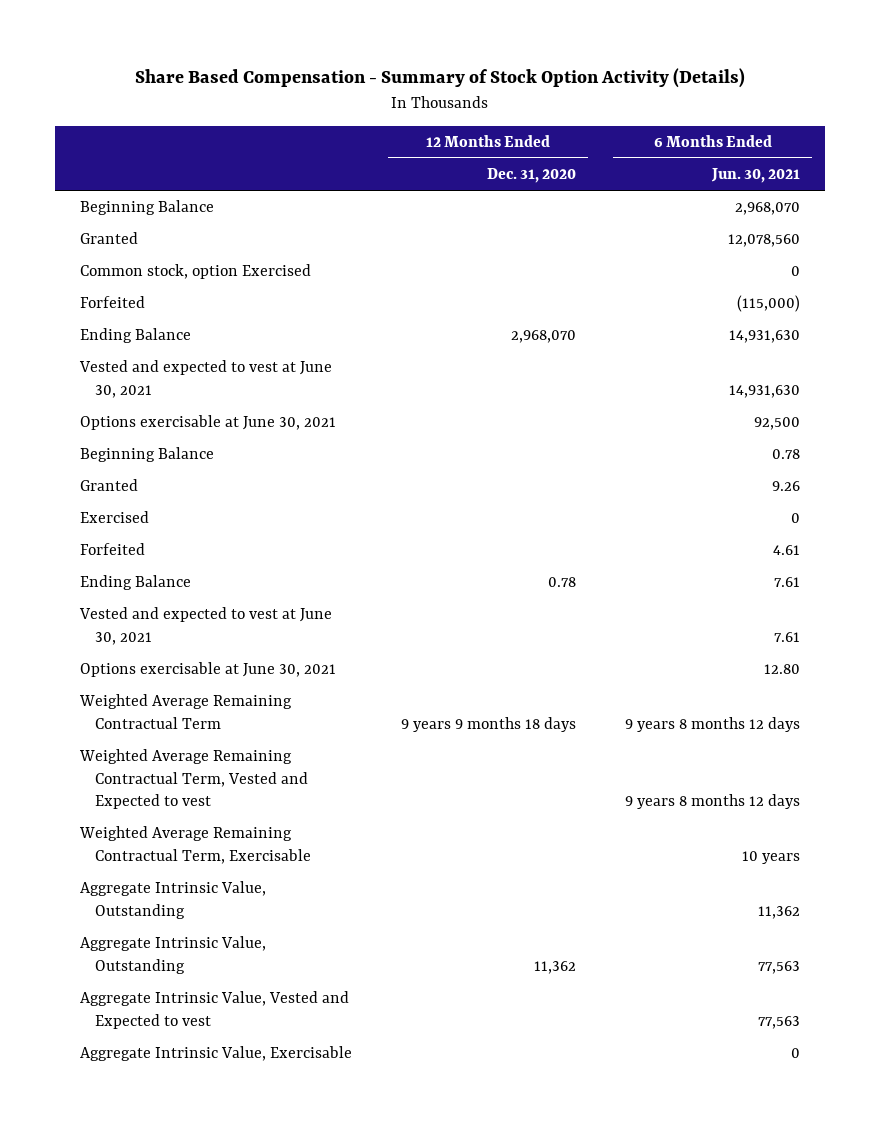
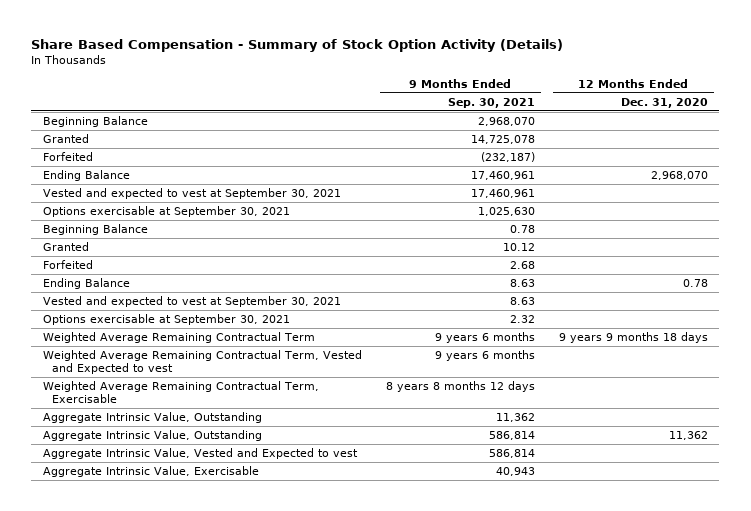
- | 12 Months Ended Dec. 31, 2020 | 6 Months Ended Jun. 30, 2021
+ | 9 Months Ended Sep. 30, 2021 | 12 Months Ended Dec. 31, 2020
- Common stock, option Exercised | | 0
- Vested and expected to vest at June 30, 2021 | | 14,931,630
- Options exercisable at June 30, 2021 | | 92,500
+ Vested and expected to vest at September 30, 2021 | 17,460,961 |
+ Options exercisable at September 30, 2021 | 1,025,630 |
- Exercised | | 0
- Vested and expected to vest at June 30, 2021 | | 7.61
- Options exercisable at June 30, 2021 | | 12.80
+ Vested and expected to vest at September 30, 2021 | 8.63 |
+ Options exercisable at September 30, 2021 | 2.32 |

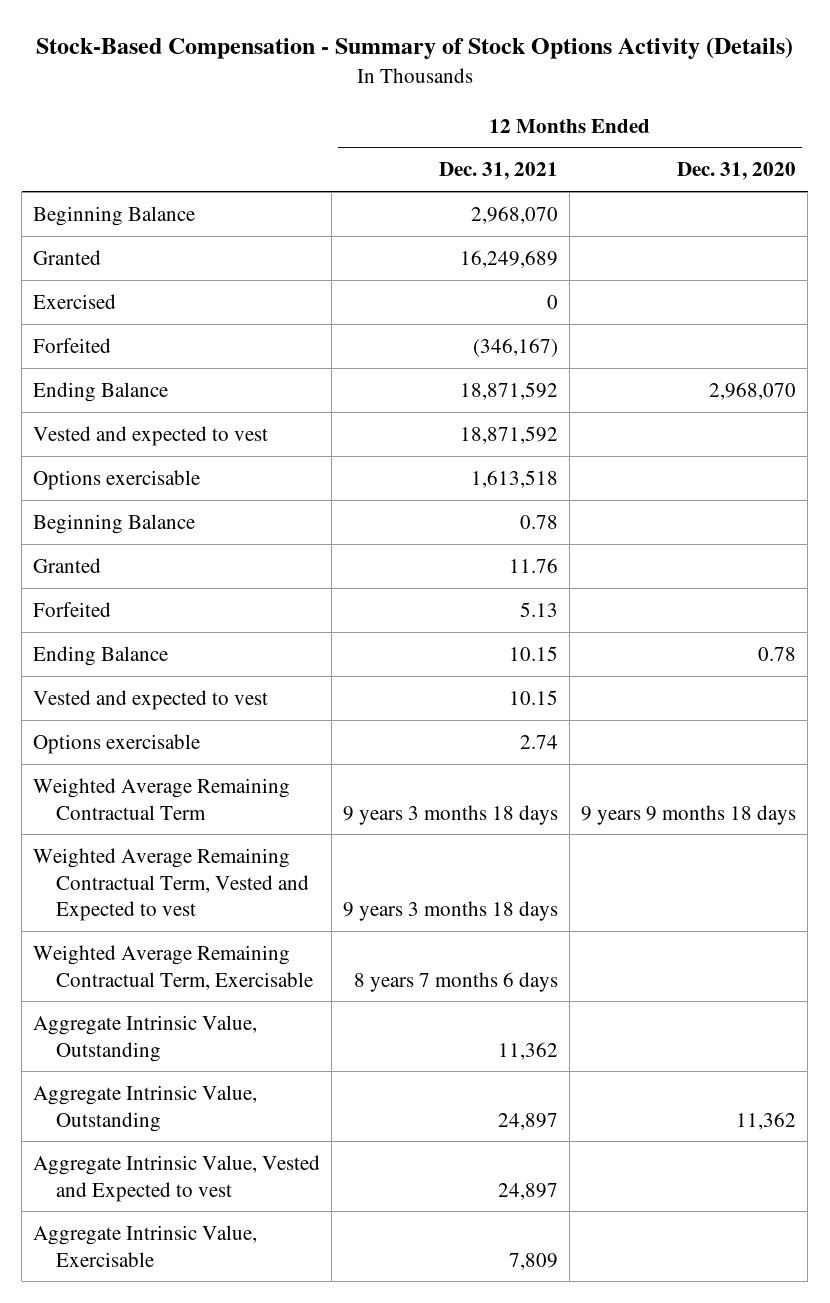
- Share Based Compensation - Summary of Stock Option Activity (Details)
+ Stock-Based Compensation - Summary of Stock Options Activity (Details)
- | 9 Months Ended Sep. 30, 2021 | 12 Months Ended Dec. 31, 2020
+ | 12 Months Ended Dec. 31, 2021 | 12 Months Ended Dec. 31, 2020
+ Exercised | 0 |
- Vested and expected to vest at September 30, 2021 | 17,460,961 |
- Options exercisable at September 30, 2021 | 1,025,630 |
+ Vested and expected to vest | 18,871,592 |
+ Options exercisable | 1,613,518 |
- Vested and expected to vest at September 30, 2021 | 8.63 |
- Options exercisable at September 30, 2021 | 2.32 |
+ Vested and expected to vest | 10.15 |
+ Options exercisable | 2.74 |

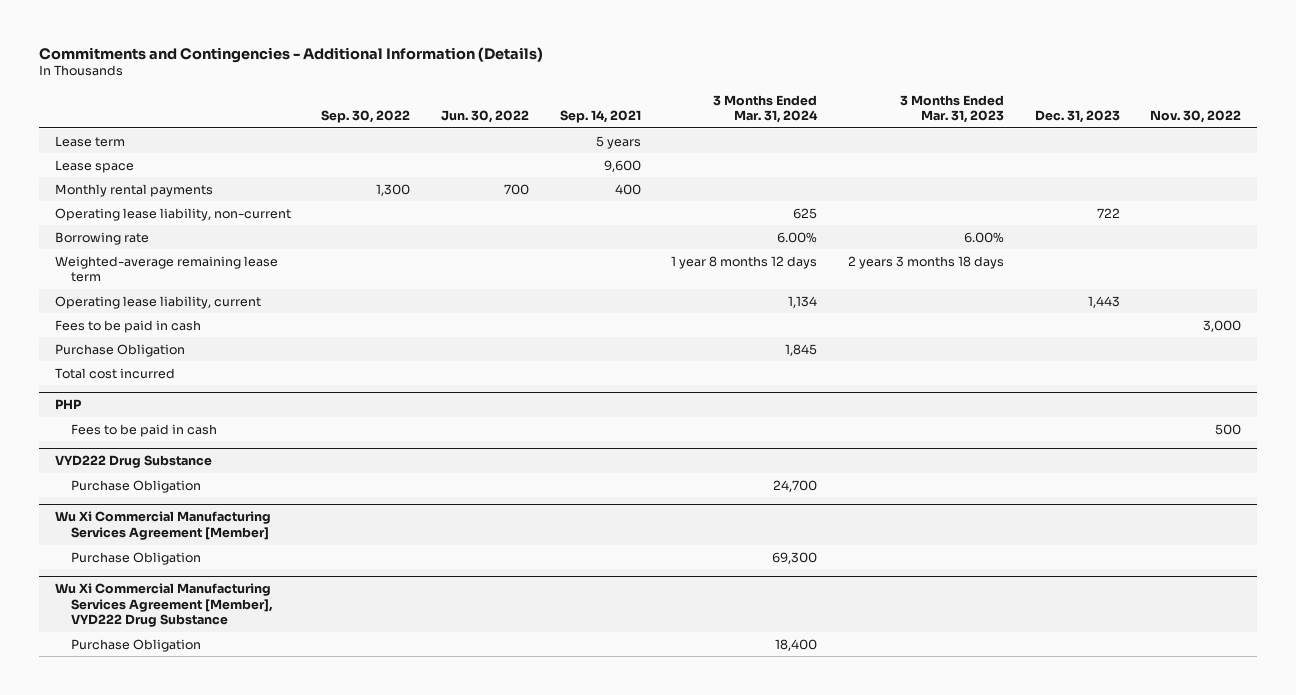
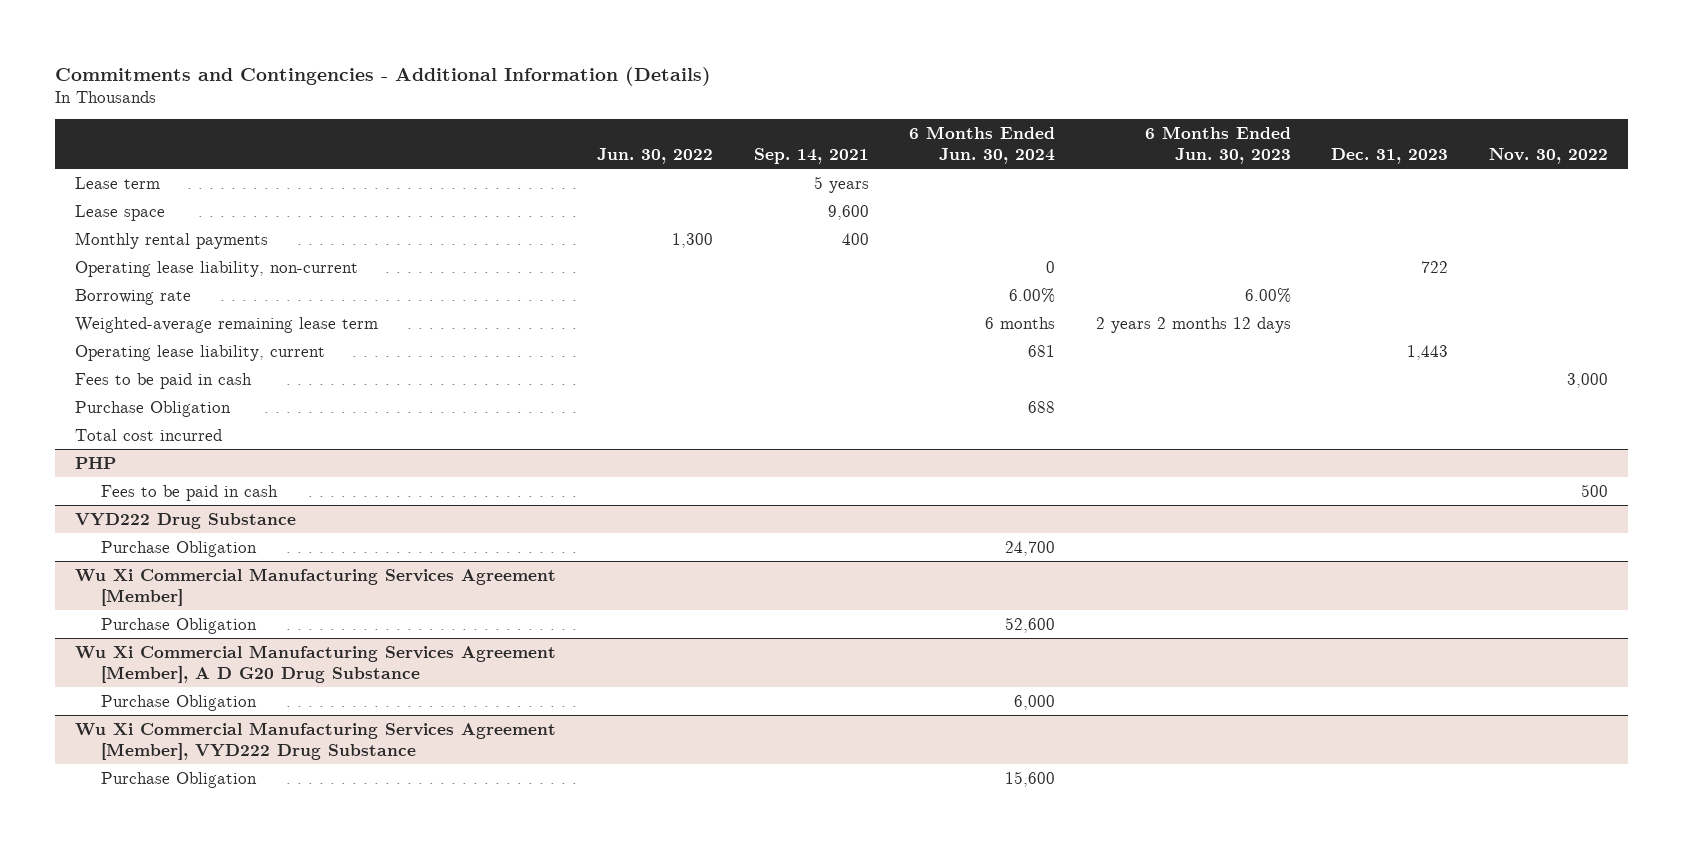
- | Sep. 30, 2022 | Jun. 30, 2022 | Sep. 14, 2021 | 3 Months Ended Mar. 31, 2024 | 3 Months Ended Mar. 31, 2023 | Dec. 31, 2023 | Nov. 30, 2022
+ | Jun. 30, 2022 | Sep. 14, 2021 | 6 Months Ended Jun. 30, 2024 | 6 Months Ended Jun. 30, 2023 | Dec. 31, 2023 | Nov. 30, 2022
- Monthly rental payments | 1,300 | 700 | 400 | | | |
+ Monthly rental payments | 1,300 | 400 | | | |
+ Wu Xi Commercial Manufacturing Services Agreement [Member], A D G20 Drug Substance
+ Purchase Obligation | | | 6,000 | | |

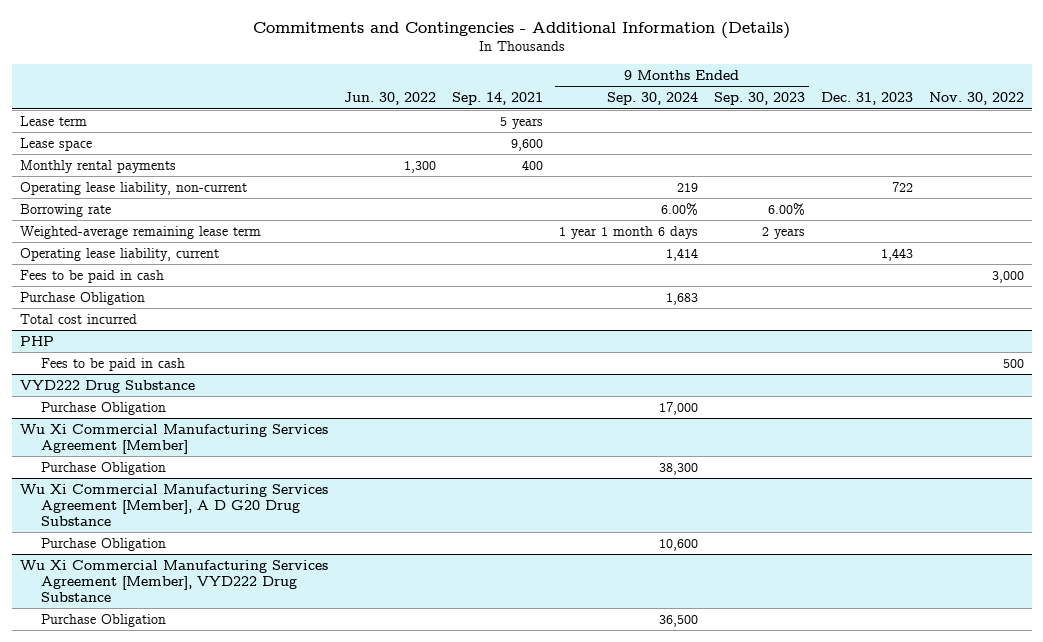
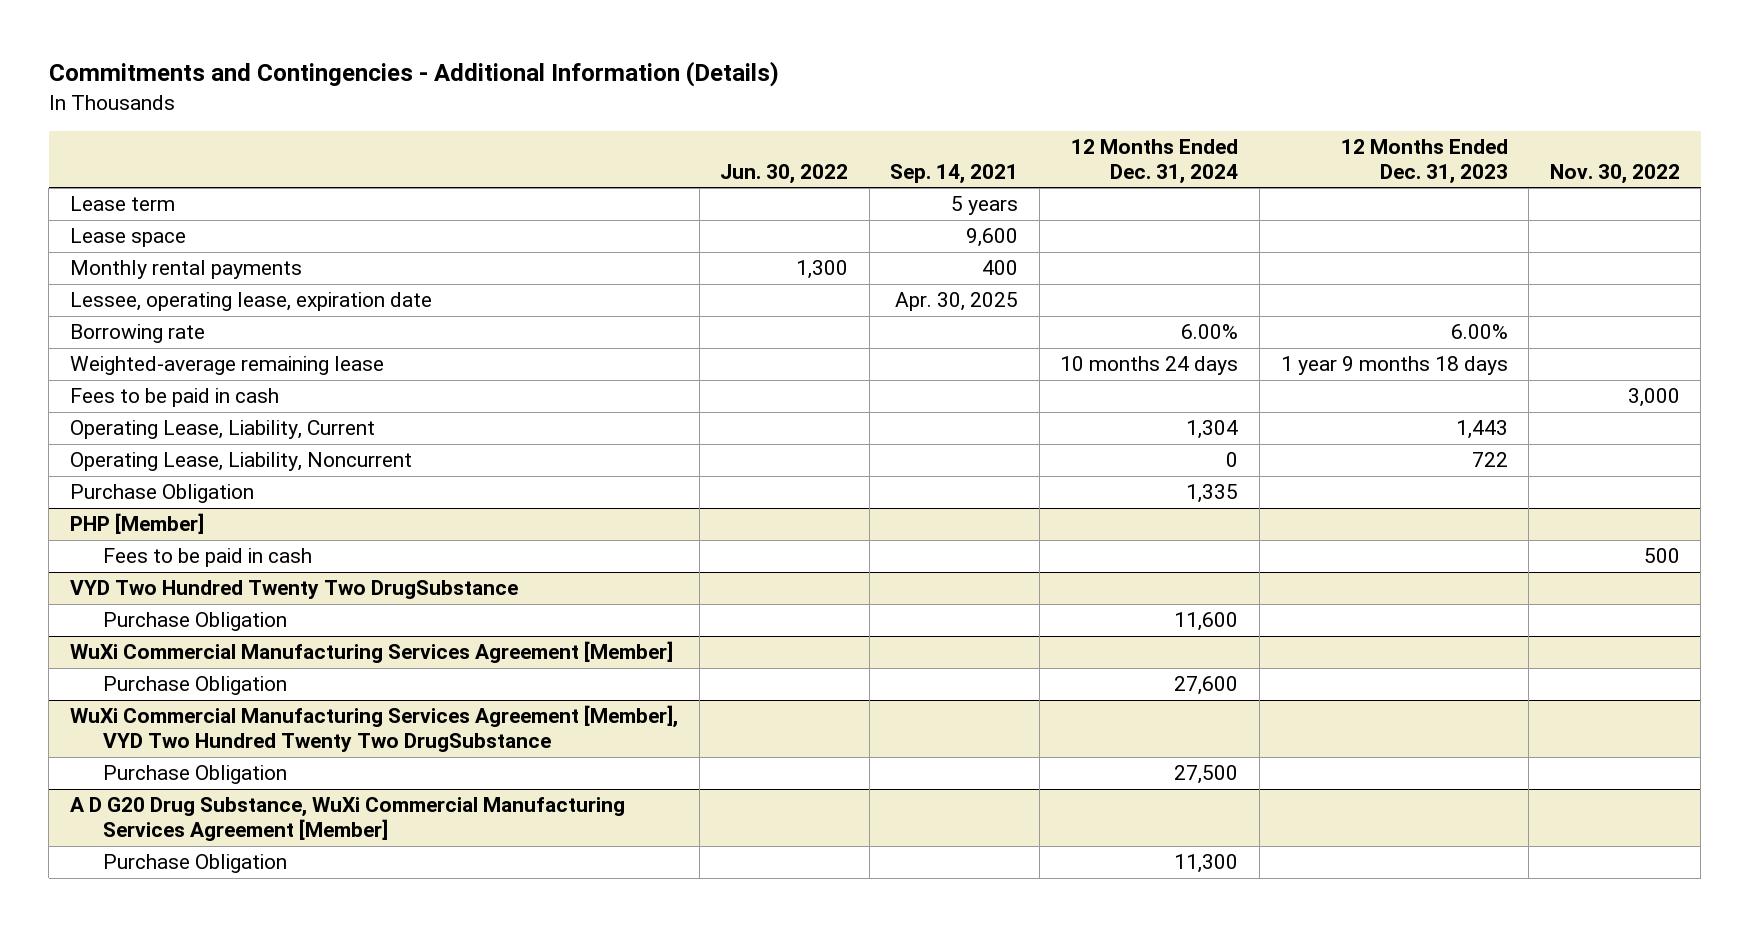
- | Jun. 30, 2022 | Sep. 14, 2021 | 9 Months Ended Sep. 30, 2024 | 9 Months Ended Sep. 30, 2023 | Dec. 31, 2023 | Nov. 30, 2022
+ | Jun. 30, 2022 | Sep. 14, 2021 | 12 Months Ended Dec. 31, 2024 | 12 Months Ended Dec. 31, 2023 | Nov. 30, 2022
- Operating lease liability, non-current | | | 219 | | 722 |
+ Lessee, operating lease, expiration date | | Apr. 30, 2025 | | |
- Weighted-average remaining lease term | | | 1 year 1 month 6 days | 2 years | |
- Operating lease liability, current | | | 1,414 | | 1,443 |
+ Weighted-average remaining lease | | | 10 months 24 days | 1 year 9 months 18 days |
+ Operating Lease, Liability, Current | | | 1,304 | 1,443 |
+ Operating Lease, Liability, Noncurrent | | | 0 | 722 |
- Total cost incurred
- PHP
+ PHP [Member]
- VYD222 Drug Substance
- Purchase Obligation | | | 17,000 | | |
- Wu Xi Commercial Manufacturing Services Agreement [Member]
- Purchase Obligation | | | 38,300 | | |
- Wu Xi Commercial Manufacturing Services Agreement [Member], A D G20 Drug Substance
+ VYD Two Hundred Twenty Two DrugSubstance
+ Purchase Obligation | | | 11,600 | |
+ WuXi Commercial Manufacturing Services Agreement [Member]
+ Purchase Obligation | | | 27,600 | |
+ WuXi Commercial Manufacturing Services Agreement [Member], VYD Two Hundred Twenty Two DrugSubstance
+ Purchase Obligation | | | 27,500 | |
+ A D G20 Drug Substance, WuXi Commercial Manufacturing Services Agreement [Member]
- Wu Xi Commercial Manufacturing Services Agreement [Member], VYD222 Drug Substance
- Purchase Obligation | | | 36,500 | | |

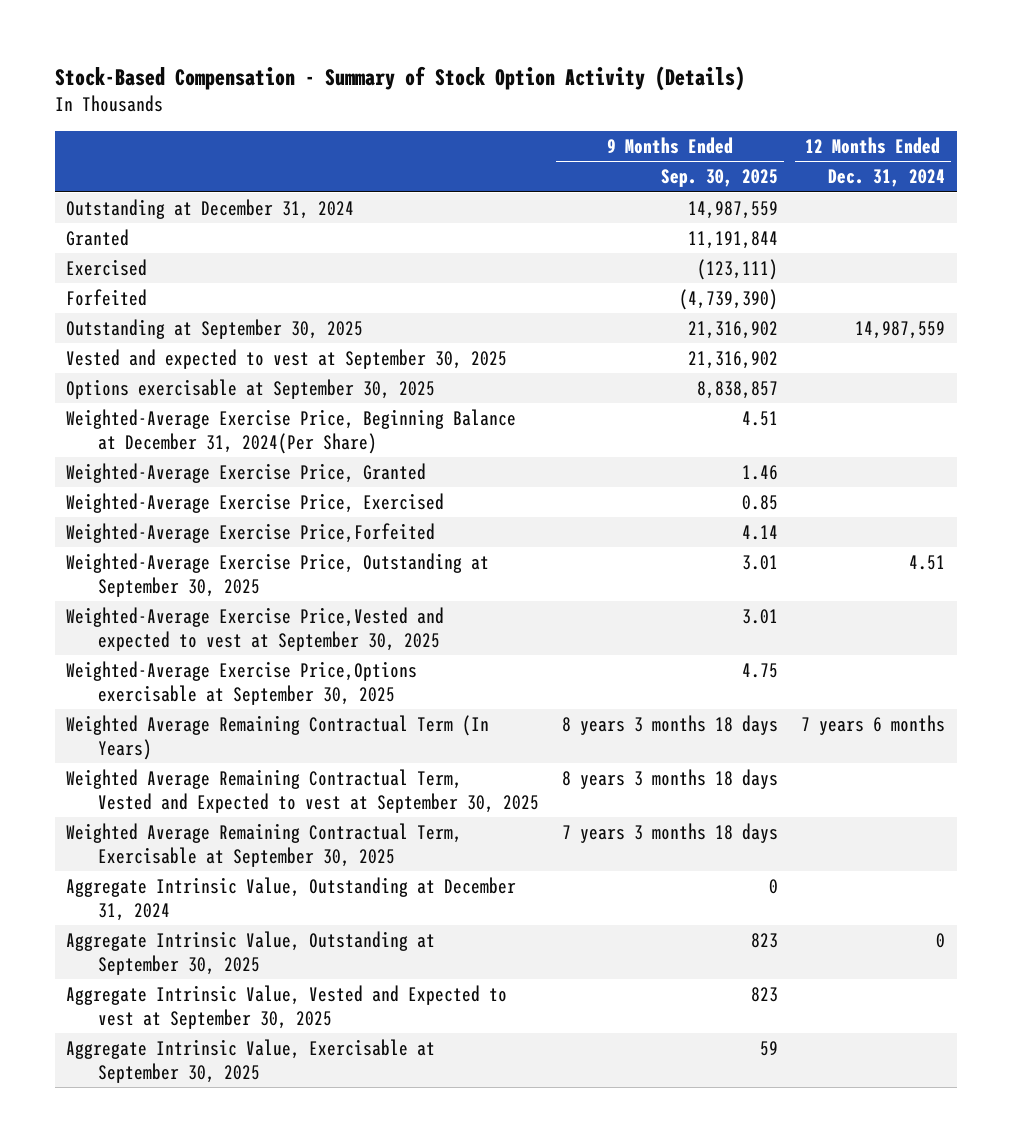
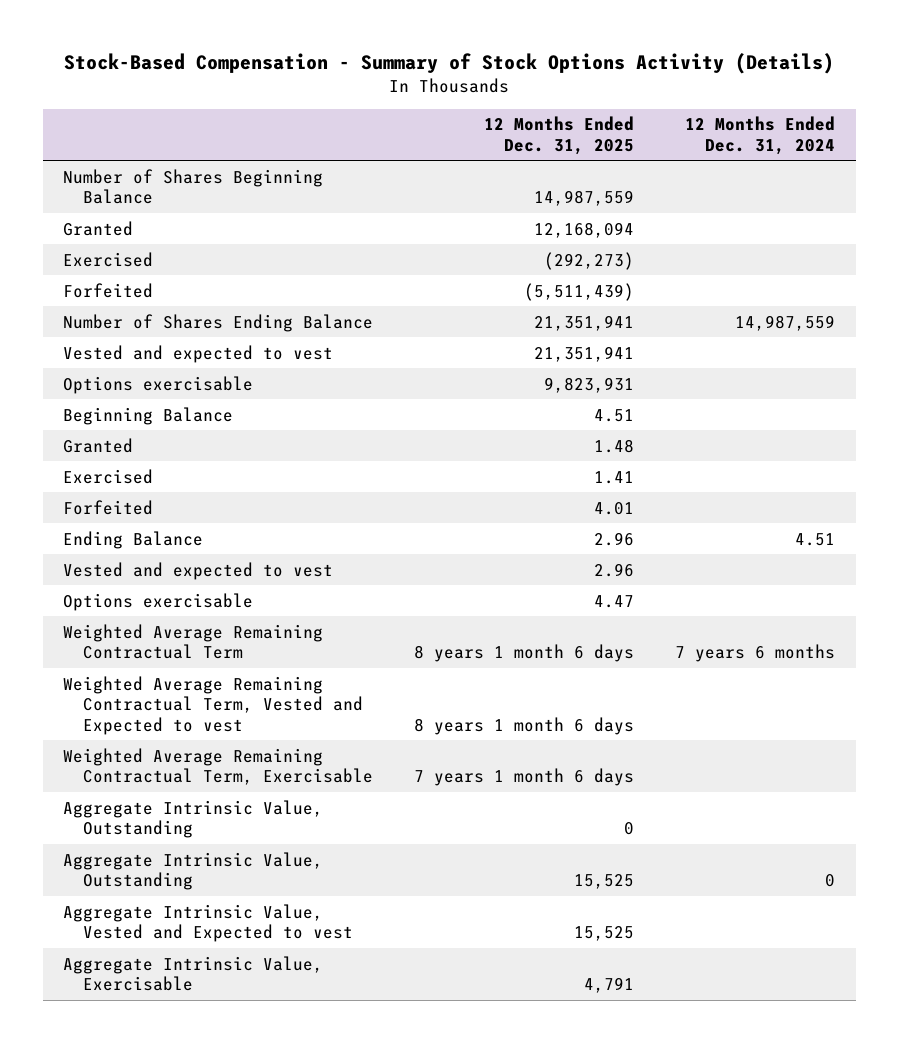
- Stock-Based Compensation - Summary of Stock Option Activity (Details)
+ Stock-Based Compensation - Summary of Stock Options Activity (Details)
- | 9 Months Ended Sep. 30, 2025 | 12 Months Ended Dec. 31, 2024
+ | 12 Months Ended Dec. 31, 2025 | 12 Months Ended Dec. 31, 2024
- Outstanding at December 31, 2024 | 14,987,559 |
+ Number of Shares Beginning Balance | 14,987,559 |
- Outstanding at September 30, 2025 | 21,316,902 | 14,987,559
- Vested and expected to vest at September 30, 2025 | 21,316,902 |
- Options exercisable at September 30, 2025 | 8,838,857 |
- Weighted-Average Exercise Price, Beginning Balance at December 31, 2024(Per Share) | 4.51 |
- Weighted-Average Exercise Price, Granted | 1.46 |
- Weighted-Average Exercise Price, Exercised | 0.85 |
- Weighted-Average Exercise Price,Forfeited | 4.14 |
- Weighted-Average Exercise Price, Outstanding at September 30, 2025 | 3.01 | 4.51
- Weighted-Average Exercise Price,Vested and expected to vest at September 30, 2025 | 3.01 |
- Weighted-Average Exercise Price,Options exercisable at September 30, 2025 | 4.75 |
- Weighted Average Remaining Contractual Term (In Years) | 8 years 3 months 18 days | 7 years 6 months
- Weighted Average Remaining Contractual Term, Vested and Expected to vest at September 30, 2025 | 8 years 3 months 18 days |
- Weighted Average Remaining Contractual Term, Exercisable at September 30, 2025 | 7 years 3 months 18 days |
- Aggregate Intrinsic Value, Outstanding at December 31, 2024 | 0 |
- Aggregate Intrinsic Value, Outstanding at September 30, 2025 | 823 | 0
- Aggregate Intrinsic Value, Vested and Expected to vest at September 30, 2025 | 823 |
- Aggregate Intrinsic Value, Exercisable at September 30, 2025 | 59 |
+ Number of Shares Ending Balance | 21,351,941 | 14,987,559
+ Vested and expected to vest | 21,351,941 |
+ Options exercisable | 9,823,931 |
+ Beginning Balance | 4.51 |
+ Granted | 1.48 |
+ Exercised | 1.41 |
+ Forfeited | 4.01 |
+ Ending Balance | 2.96 | 4.51
+ Vested and expected to vest | 2.96 |
+ Options exercisable | 4.47 |
+ Weighted Average Remaining Contractual Term | 8 years 1 month 6 days | 7 years 6 months
+ Weighted Average Remaining Contractual Term, Vested and Expected to vest | 8 years 1 month 6 days |
+ Weighted Average Remaining Contractual Term, Exercisable | 7 years 1 month 6 days |
+ Aggregate Intrinsic Value, Outstanding | 0 |
+ Aggregate Intrinsic Value, Outstanding | 15,525 | 0
+ Aggregate Intrinsic Value, Vested and Expected to vest | 15,525 |
+ Aggregate Intrinsic Value, Exercisable | 4,791 |

